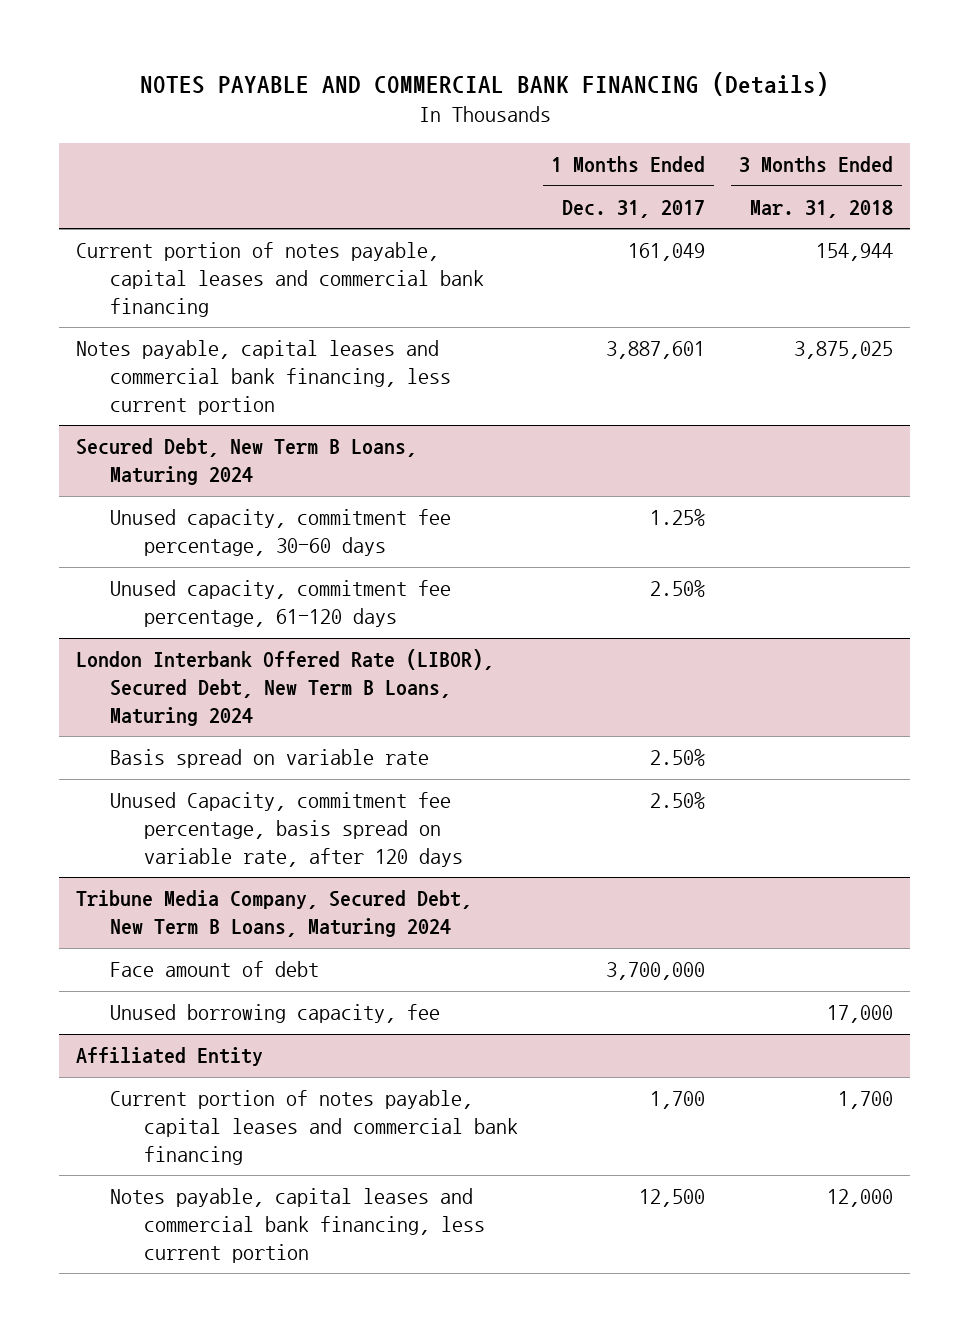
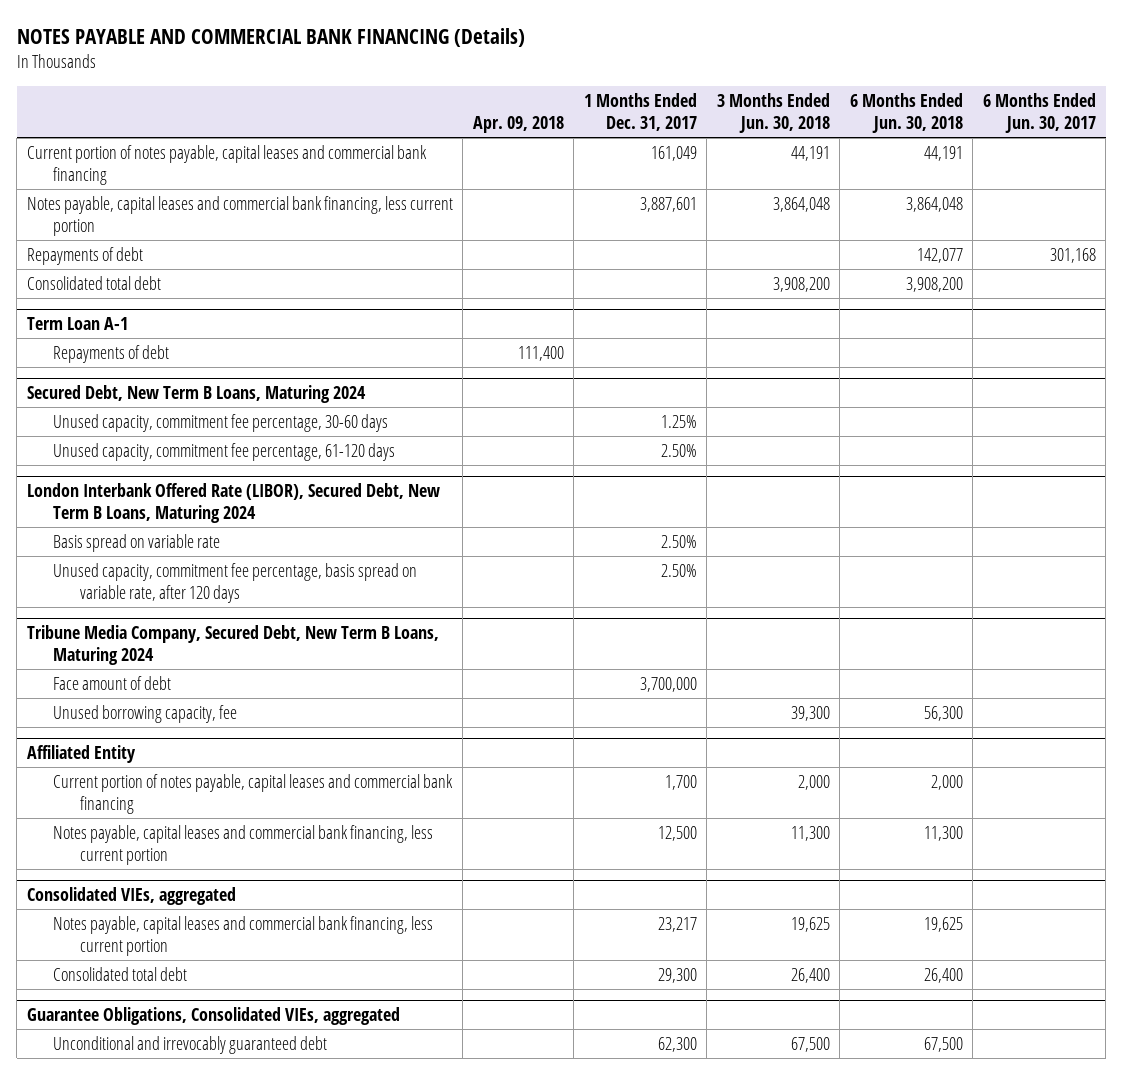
- | 1 Months Ended Dec. 31, 2017 | 3 Months Ended Mar. 31, 2018
+ | Apr. 09, 2018 | 1 Months Ended Dec. 31, 2017 | 3 Months Ended Jun. 30, 2018 | 6 Months Ended Jun. 30, 2018 | 6 Months Ended Jun. 30, 2017
+ Repayments of debt | | | | 142,077 | 301,168
+ Consolidated total debt | | | 3,908,200 | 3,908,200 |
+ Term Loan A-1
+ Repayments of debt | 111,400 | | | |
@ London Interbank Offered Rate (LIBOR), Secured Debt, New Term B Loans, Maturing 2024
- Unused Capacity, commitment fee percentage, basis spread on variable rate, after 120 days | 2.50% |
+ Unused capacity, commitment fee percentage, basis spread on variable rate, after 120 days | | 2.50% | | |
+ Consolidated VIEs, aggregated
+ Notes payable, capital leases and commercial bank financing, less current portion | | 23,217 | 19,625 | 19,625 |
+ Consolidated total debt | | 29,300 | 26,400 | 26,400 |
+ Guarantee Obligations, Consolidated VIEs, aggregated
+ Unconditional and irrevocably guaranteed debt | | 62,300 | 67,500 | 67,500 |

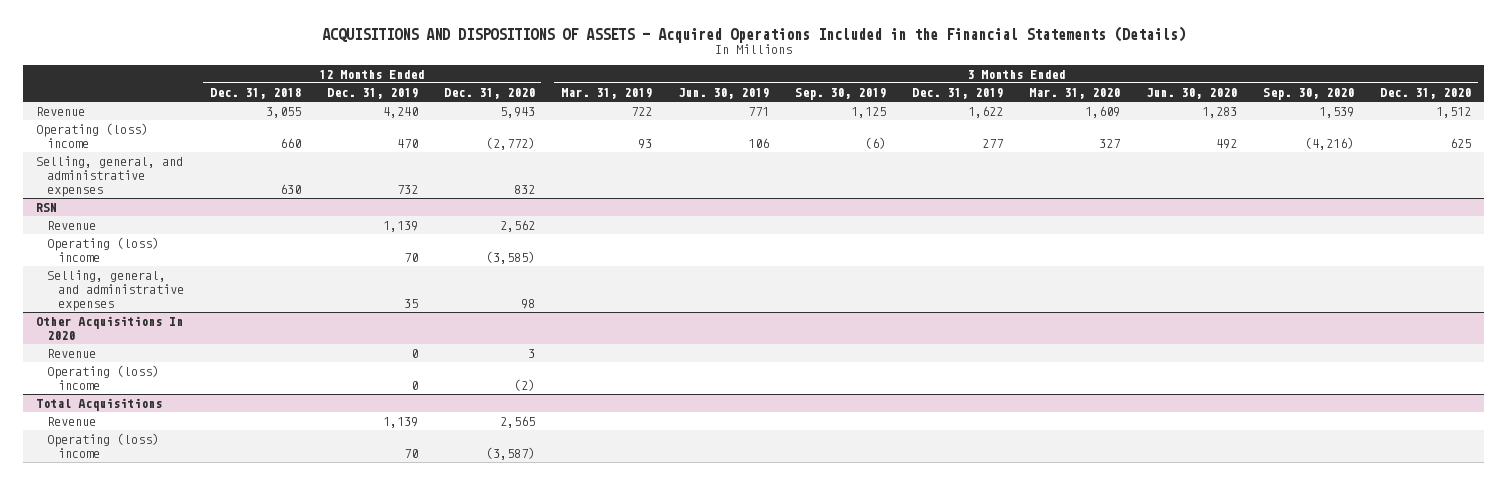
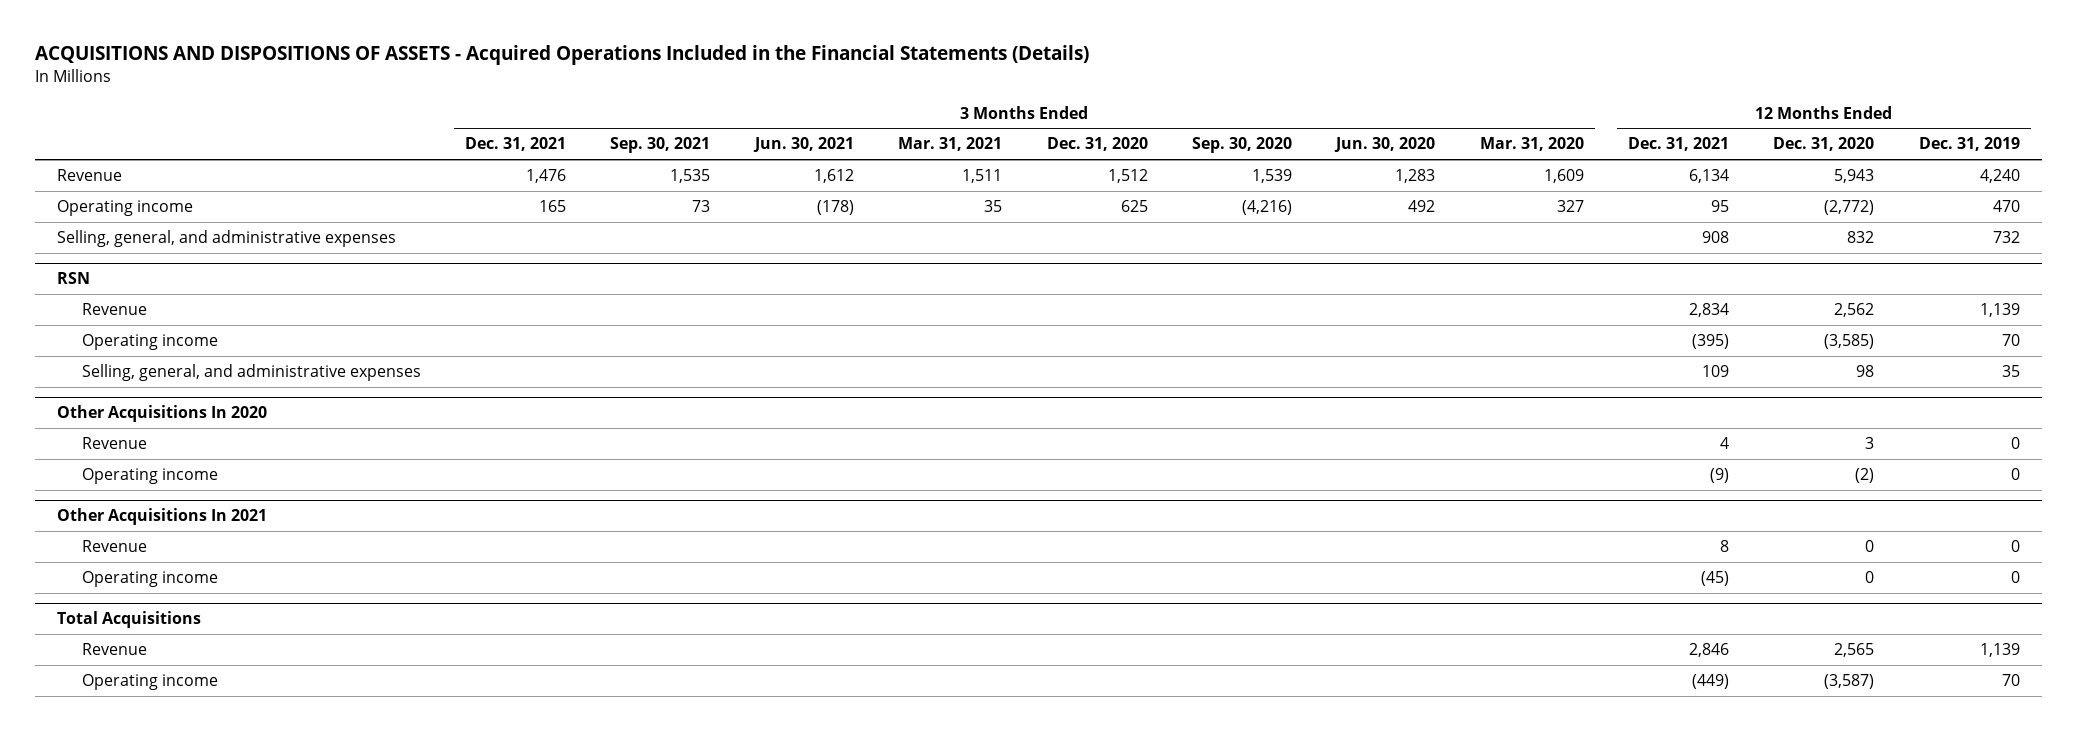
- | 12 Months Ended Dec. 31, 2018 | 12 Months Ended Dec. 31, 2019 | 12 Months Ended Dec. 31, 2020 | 3 Months Ended Mar. 31, 2019 | 3 Months Ended Jun. 30, 2019 | 3 Months Ended Sep. 30, 2019 | 3 Months Ended Dec. 31, 2019 | 3 Months Ended Mar. 31, 2020 | 3 Months Ended Jun. 30, 2020 | 3 Months Ended Sep. 30, 2020 | 3 Months Ended Dec. 31, 2020
+ | 3 Months Ended Dec. 31, 2021 | 3 Months Ended Sep. 30, 2021 | 3 Months Ended Jun. 30, 2021 | 3 Months Ended Mar. 31, 2021 | 3 Months Ended Dec. 31, 2020 | 3 Months Ended Sep. 30, 2020 | 3 Months Ended Jun. 30, 2020 | 3 Months Ended Mar. 31, 2020 | 12 Months Ended Dec. 31, 2021 | 12 Months Ended Dec. 31, 2020 | 12 Months Ended Dec. 31, 2019
- Operating (loss) income | 660 | 470 | (2,772) | 93 | 106 | (6) | 277 | 327 | 492 | (4,216) | 625
+ Operating income | 165 | 73 | (178) | 35 | 625 | (4,216) | 492 | 327 | 95 | (2,772) | 470
@ RSN
- Operating (loss) income | | 70 | (3,585) | | | | | | | |
+ Operating income | | | | | | | | | (395) | (3,585) | 70
@ Other Acquisitions In 2020
- Operating (loss) income | | 0 | (2) | | | | | | | |
+ Operating income | | | | | | | | | (9) | (2) | 0
+ Other Acquisitions In 2021
+ Revenue | | | | | | | | | 8 | 0 | 0
+ Operating income | | | | | | | | | (45) | 0 | 0
@ Total Acquisitions
- Operating (loss) income | | 70 | (3,587) | | | | | | | |
+ Operating income | | | | | | | | | (449) | (3,587) | 70

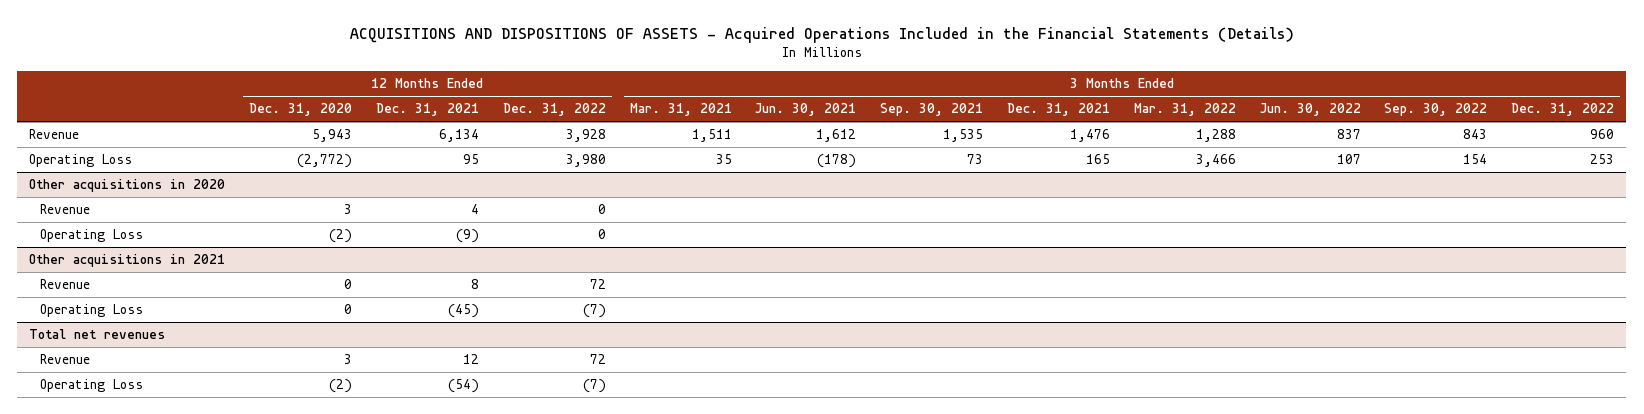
- | 3 Months Ended Dec. 31, 2021 | 3 Months Ended Sep. 30, 2021 | 3 Months Ended Jun. 30, 2021 | 3 Months Ended Mar. 31, 2021 | 3 Months Ended Dec. 31, 2020 | 3 Months Ended Sep. 30, 2020 | 3 Months Ended Jun. 30, 2020 | 3 Months Ended Mar. 31, 2020 | 12 Months Ended Dec. 31, 2021 | 12 Months Ended Dec. 31, 2020 | 12 Months Ended Dec. 31, 2019
+ | 12 Months Ended Dec. 31, 2020 | 12 Months Ended Dec. 31, 2021 | 12 Months Ended Dec. 31, 2022 | 3 Months Ended Mar. 31, 2021 | 3 Months Ended Jun. 30, 2021 | 3 Months Ended Sep. 30, 2021 | 3 Months Ended Dec. 31, 2021 | 3 Months Ended Mar. 31, 2022 | 3 Months Ended Jun. 30, 2022 | 3 Months Ended Sep. 30, 2022 | 3 Months Ended Dec. 31, 2022
- Operating income | 165 | 73 | (178) | 35 | 625 | (4,216) | 492 | 327 | 95 | (2,772) | 470
- Selling, general, and administrative expenses | | | | | | | | | 908 | 832 | 732
- RSN
- Revenue | | | | | | | | | 2,834 | 2,562 | 1,139
- Operating income | | | | | | | | | (395) | (3,585) | 70
- Selling, general, and administrative expenses | | | | | | | | | 109 | 98 | 35
- Other Acquisitions In 2020
+ Operating Loss | (2,772) | 95 | 3,980 | 35 | (178) | 73 | 165 | 3,466 | 107 | 154 | 253
+ Other acquisitions in 2020
- Operating income | | | | | | | | | (9) | (2) | 0
- Other Acquisitions In 2021
+ Operating Loss | (2) | (9) | 0 | | | | | | | |
+ Other acquisitions in 2021
- Operating income | | | | | | | | | (45) | 0 | 0
- Total Acquisitions
- Revenue | | | | | | | | | 2,846 | 2,565 | 1,139
- Operating income | | | | | | | | | (449) | (3,587) | 70
+ Operating Loss | 0 | (45) | (7) | | | | | | | |
+ Total net revenues
+ Revenue | 3 | 12 | 72 | | | | | | | |
+ Operating Loss | (2) | (54) | (7) | | | | | | | |

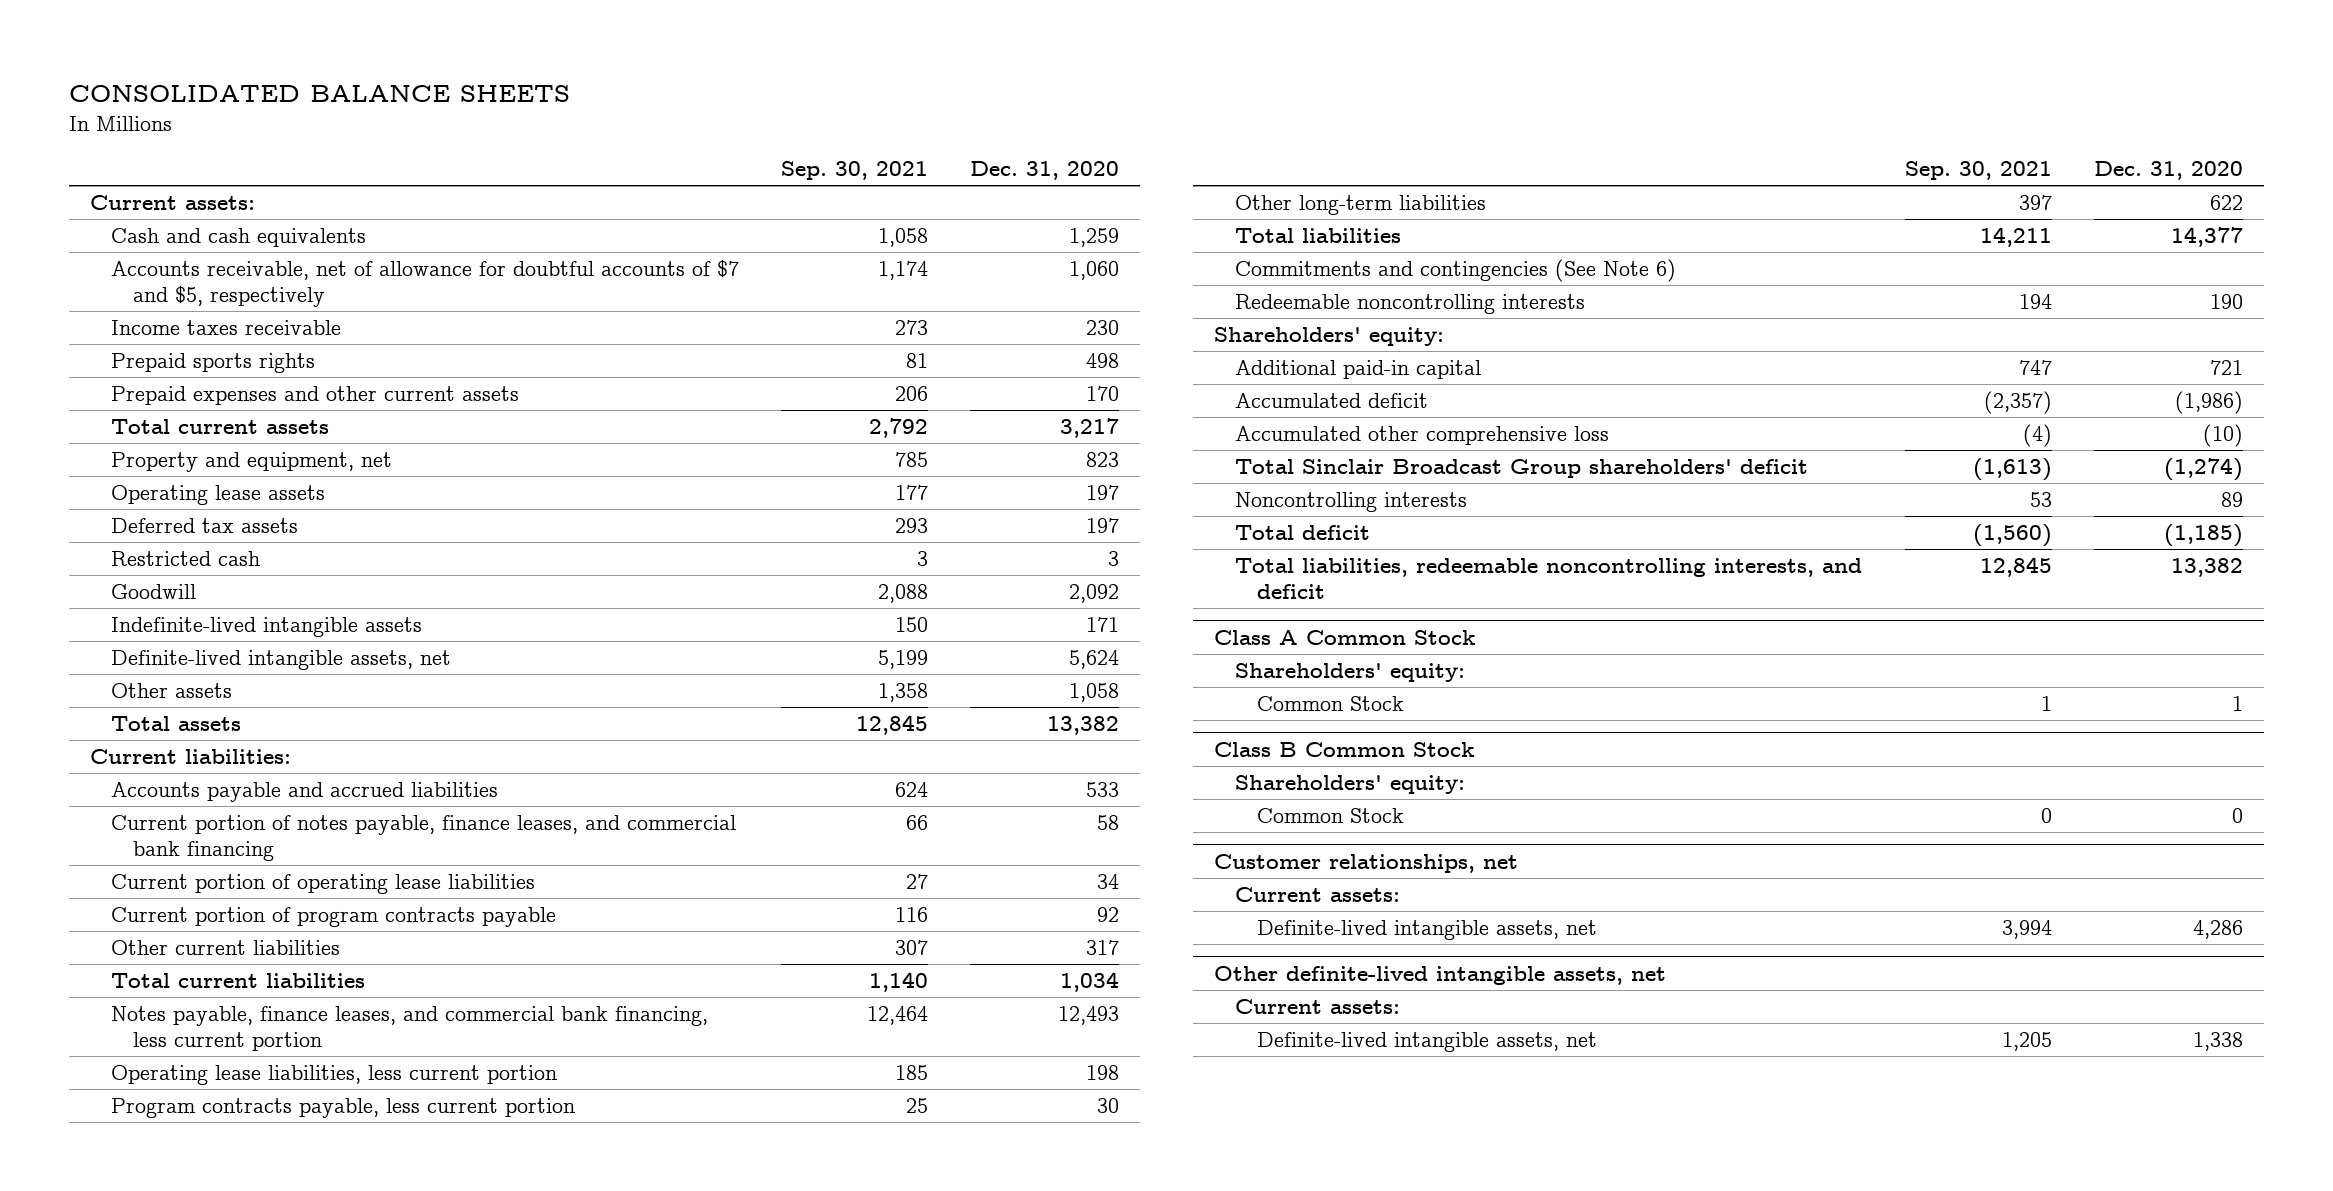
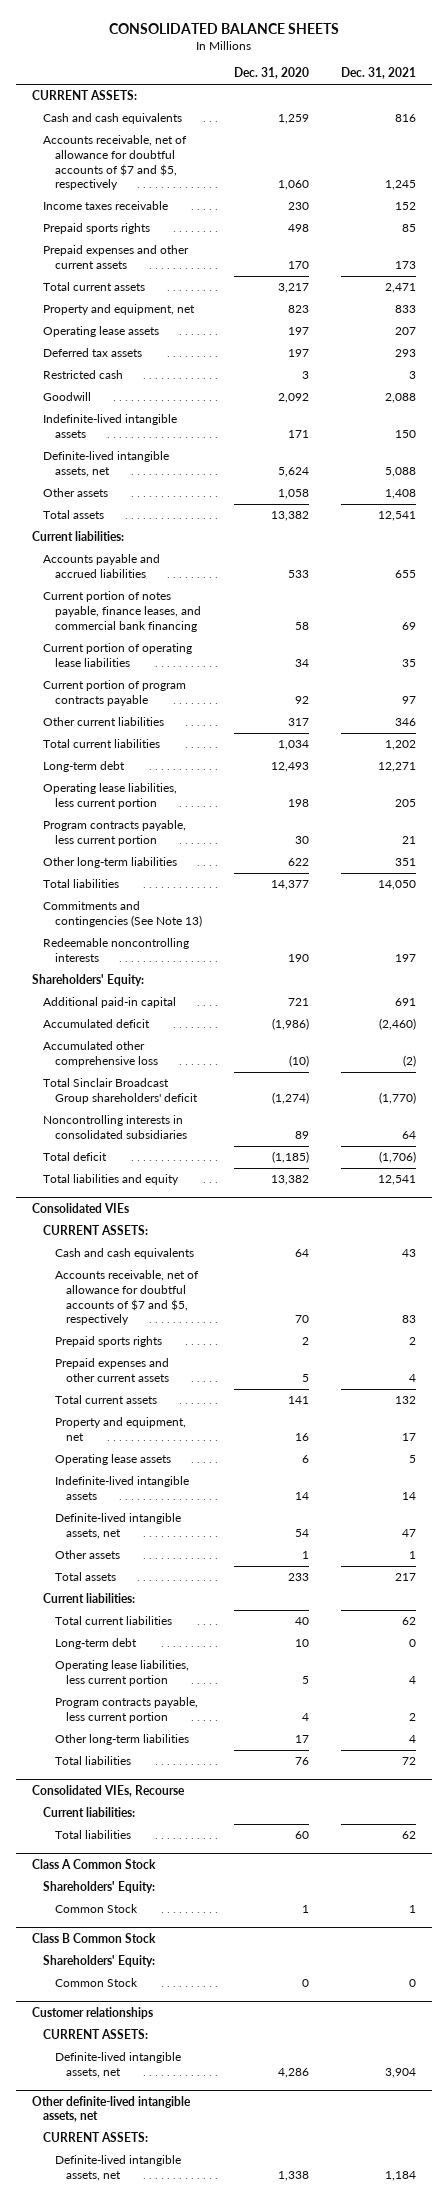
- | Sep. 30, 2021 | Dec. 31, 2020
+ | Dec. 31, 2020 | Dec. 31, 2021
- Current assets:
+ CURRENT ASSETS:
- Notes payable, finance leases, and commercial bank financing, less current portion | 12,464 | 12,493
+ Long-term debt | 12,493 | 12,271
- Commitments and contingencies (See Note 6)
+ Commitments and contingencies (See Note 13)
- Shareholders' equity:
+ Shareholders' Equity:
- Noncontrolling interests | 53 | 89
+ Noncontrolling interests in consolidated subsidiaries | 89 | 64
- Total liabilities, redeemable noncontrolling interests, and deficit | 12,845 | 13,382
+ Total liabilities and equity | 13,382 | 12,541
+ Consolidated VIEs
+ CURRENT ASSETS:
+ Cash and cash equivalents | 64 | 43
+ Accounts receivable, net of allowance for doubtful accounts of $7 and $5, respectively | 70 | 83
+ Prepaid sports rights | 2 | 2
+ Prepaid expenses and other current assets | 5 | 4
+ Total current assets | 141 | 132
+ Property and equipment, net | 16 | 17
+ Operating lease assets | 6 | 5
+ Indefinite-lived intangible assets | 14 | 14
+ Definite-lived intangible assets, net | 54 | 47
+ Other assets | 1 | 1
+ Total assets | 233 | 217
+ Current liabilities:
+ Total current liabilities | 40 | 62
+ Long-term debt | 10 | 0
+ Operating lease liabilities, less current portion | 5 | 4
+ Program contracts payable, less current portion | 4 | 2
+ Other long-term liabilities | 17 | 4
+ Total liabilities | 76 | 72
+ Consolidated VIEs, Recourse
+ Current liabilities:
+ Total liabilities | 60 | 62
@ Class A Common Stock
- Shareholders' equity:
+ Shareholders' Equity:
@ Class B Common Stock
- Shareholders' equity:
+ Shareholders' Equity:
- Customer relationships, net
- Current assets:
+ Customer relationships
+ CURRENT ASSETS:
@ Other definite-lived intangible assets, net
- Current assets:
+ CURRENT ASSETS:

